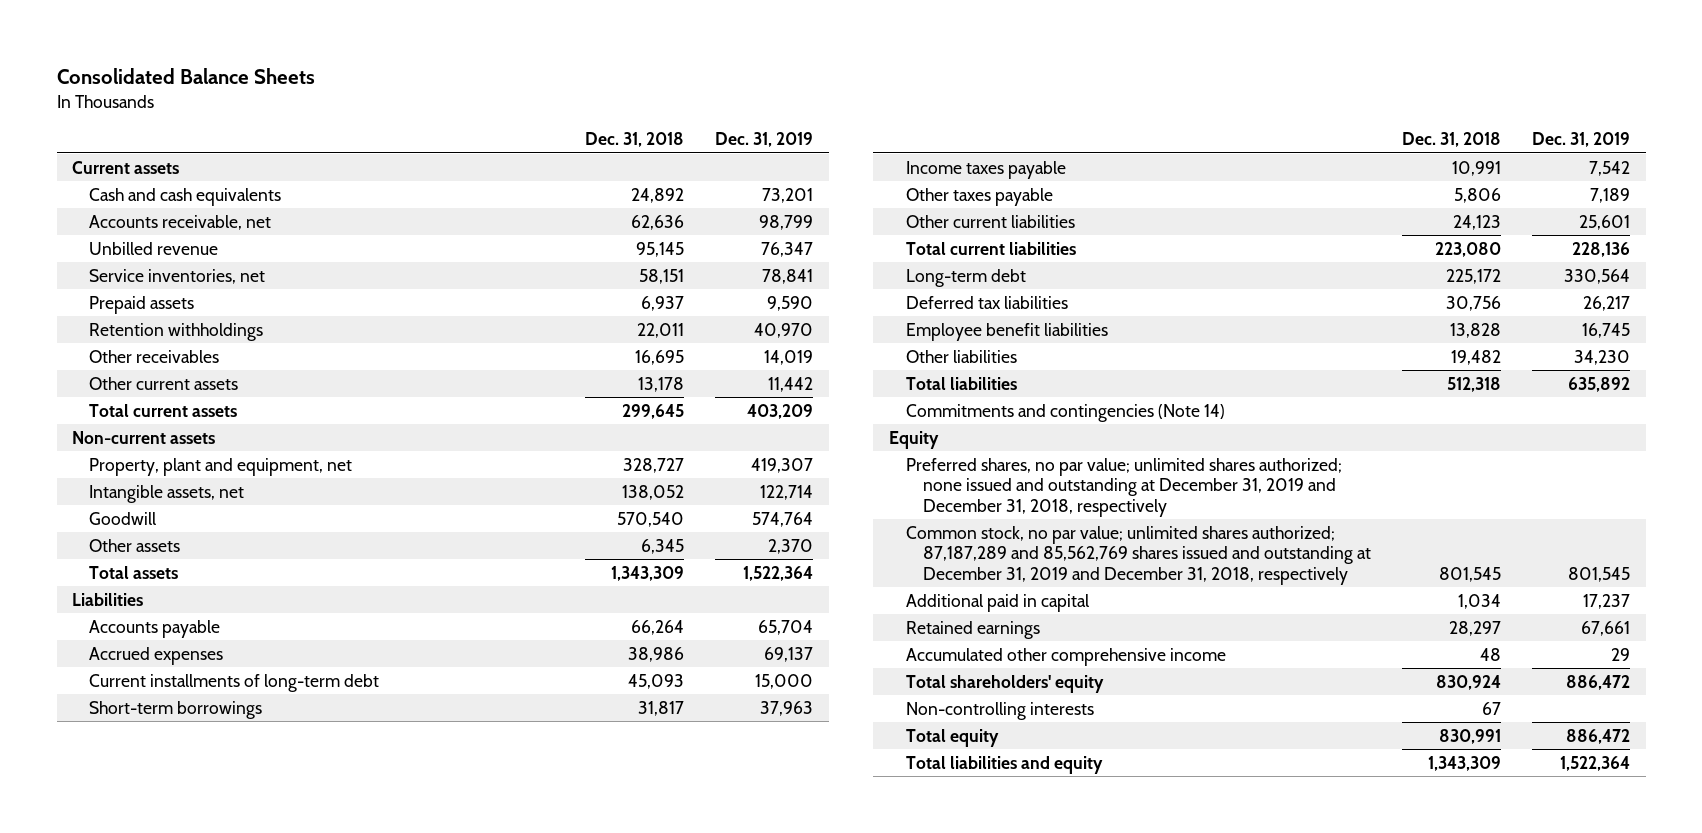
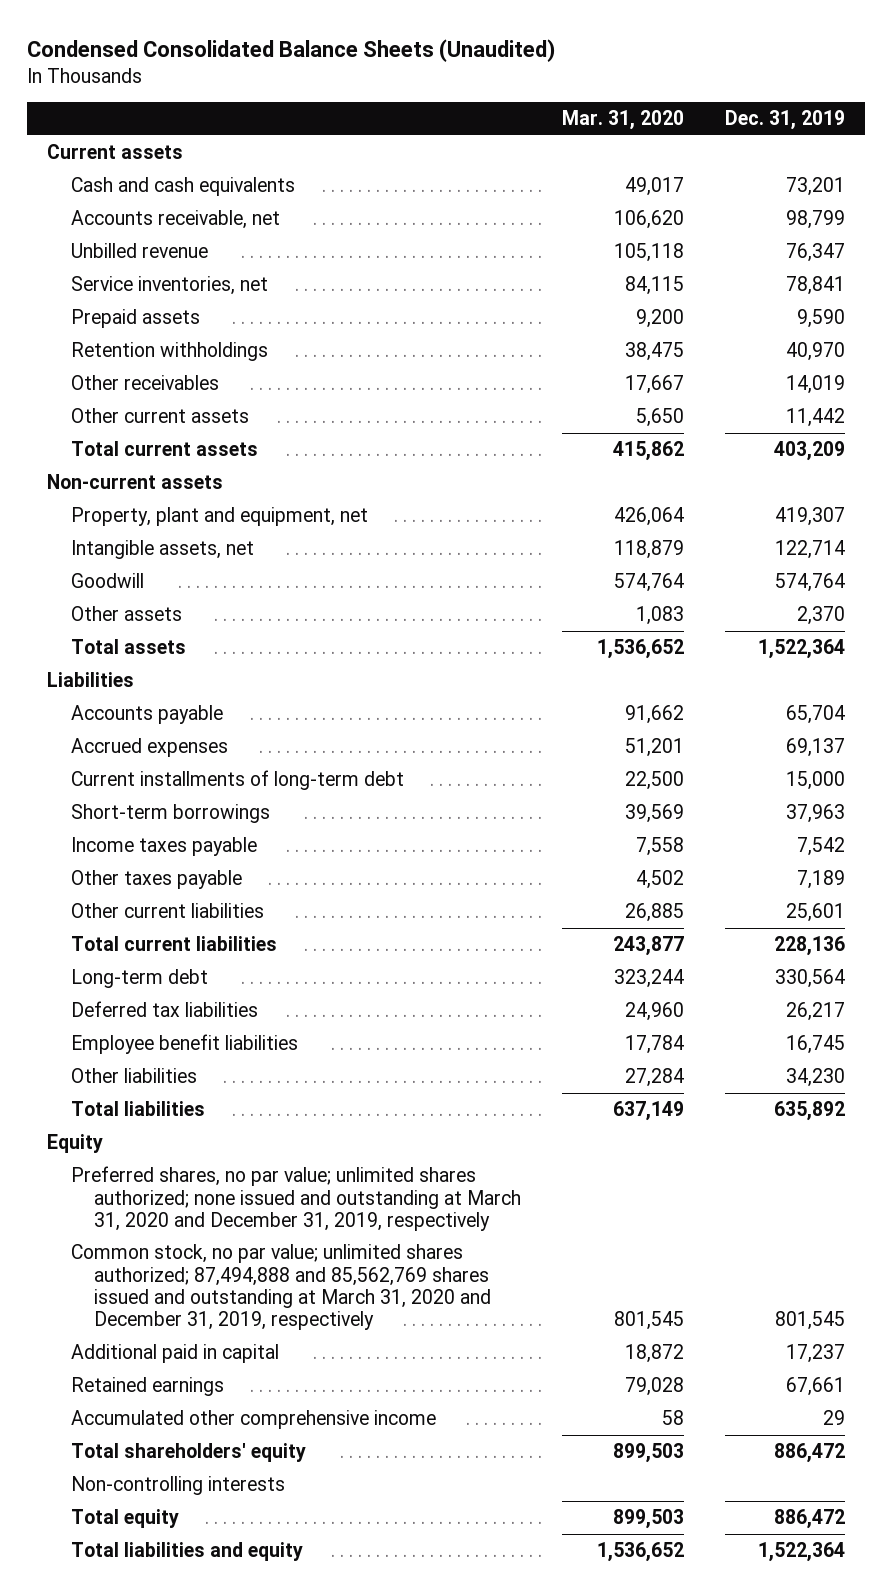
- Consolidated Balance Sheets
+ Condensed Consolidated Balance Sheets (Unaudited)
- | Dec. 31, 2018 | Dec. 31, 2019
+ | Mar. 31, 2020 | Dec. 31, 2019
- Commitments and contingencies (Note 14)
- Preferred shares, no par value; unlimited shares authorized; none issued and outstanding at December 31, 2019 and December 31, 2018, respectively
- Common stock, no par value; unlimited shares authorized; 87,187,289 and 85,562,769 shares issued and outstanding at December 31, 2019 and December 31, 2018, respectively | 801,545 | 801,545
+ Preferred shares, no par value; unlimited shares authorized; none issued and outstanding at March 31, 2020 and December 31, 2019, respectively
+ Common stock, no par value; unlimited shares authorized; 87,494,888 and 85,562,769 shares issued and outstanding at March 31, 2020 and December 31, 2019, respectively | 801,545 | 801,545

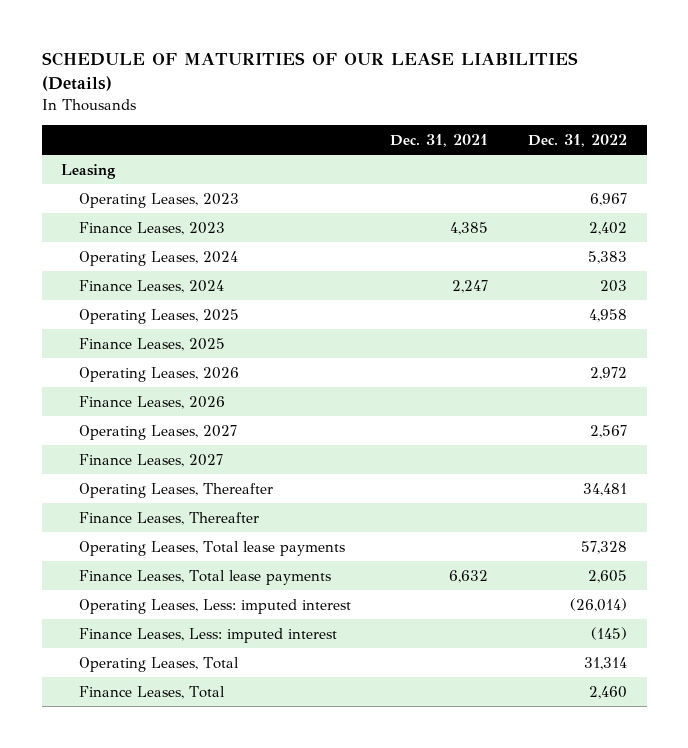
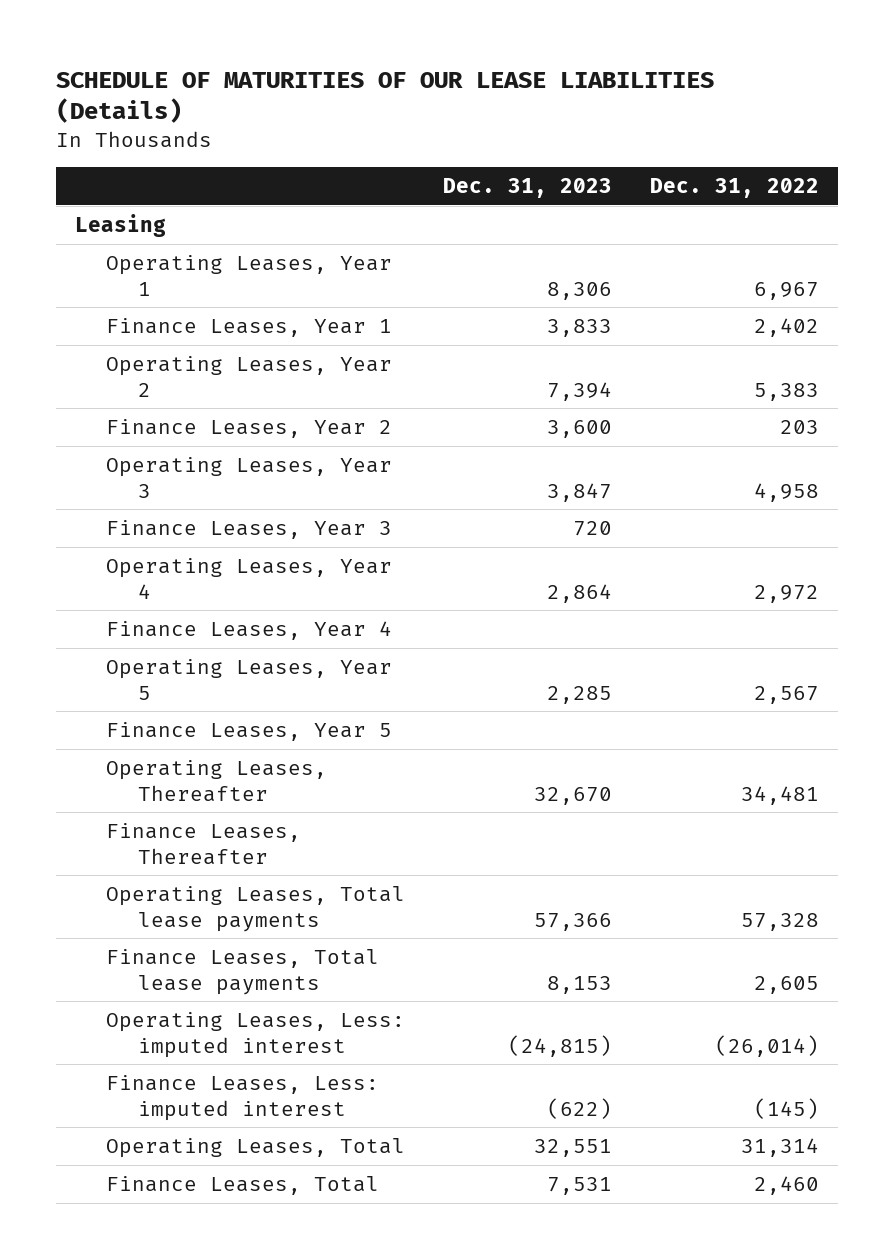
- | Dec. 31, 2021 | Dec. 31, 2022
+ | Dec. 31, 2023 | Dec. 31, 2022
- Operating Leases, 2023 | | 6,967
- Finance Leases, 2023 | 4,385 | 2,402
- Operating Leases, 2024 | | 5,383
- Finance Leases, 2024 | 2,247 | 203
- Operating Leases, 2025 | | 4,958
- Finance Leases, 2025
- Operating Leases, 2026 | | 2,972
- Finance Leases, 2026
- Operating Leases, 2027 | | 2,567
- Finance Leases, 2027
+ Operating Leases, Year 1 | 8,306 | 6,967
+ Finance Leases, Year 1 | 3,833 | 2,402
+ Operating Leases, Year 2 | 7,394 | 5,383
+ Finance Leases, Year 2 | 3,600 | 203
+ Operating Leases, Year 3 | 3,847 | 4,958
+ Finance Leases, Year 3 | 720 |
+ Operating Leases, Year 4 | 2,864 | 2,972
+ Finance Leases, Year 4
+ Operating Leases, Year 5 | 2,285 | 2,567
+ Finance Leases, Year 5

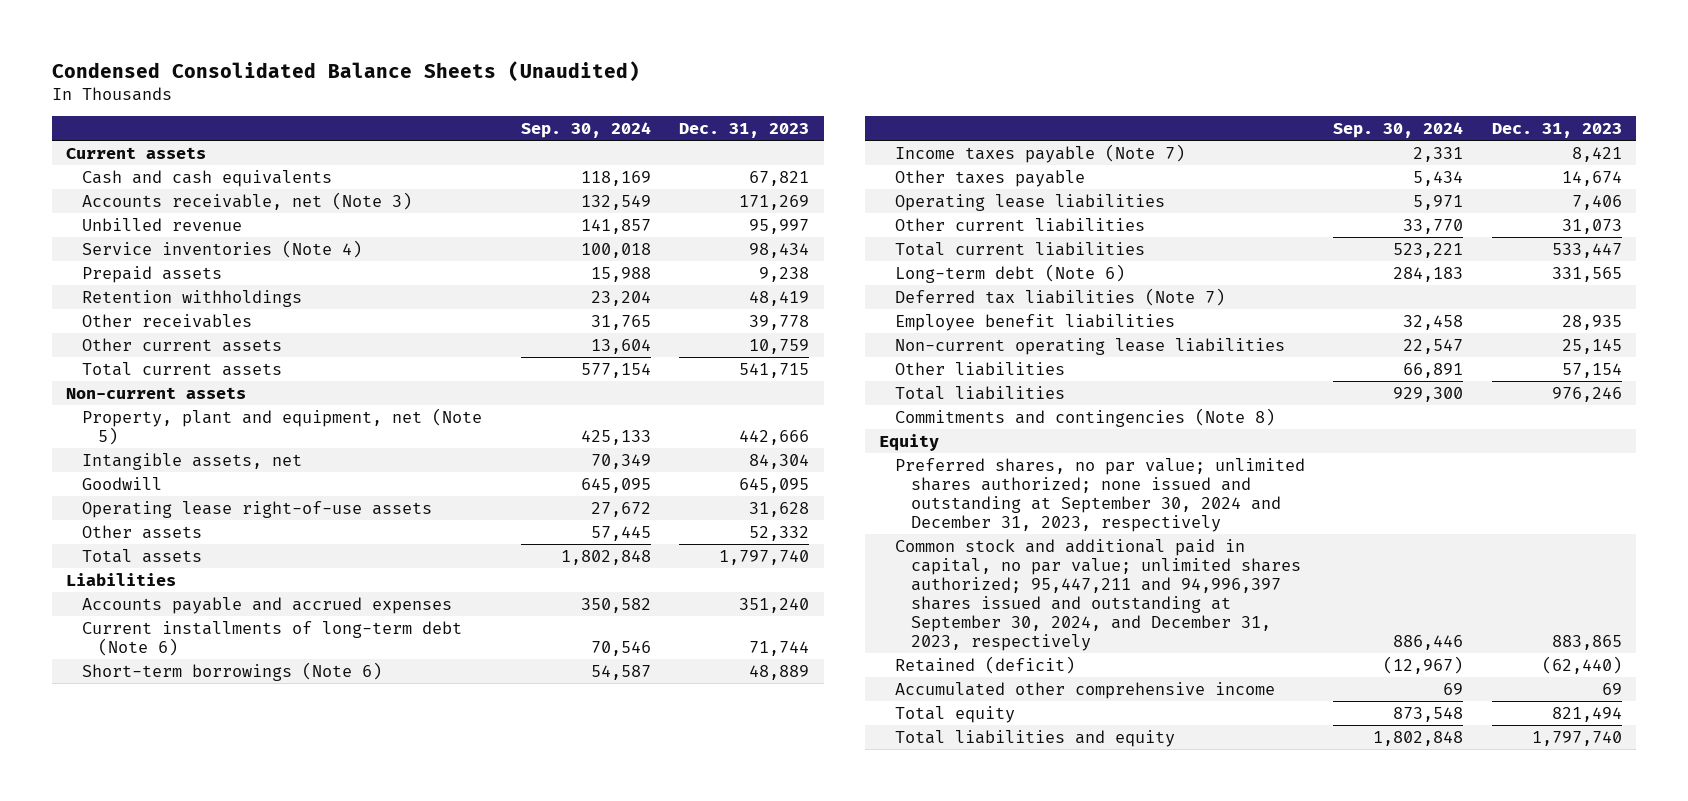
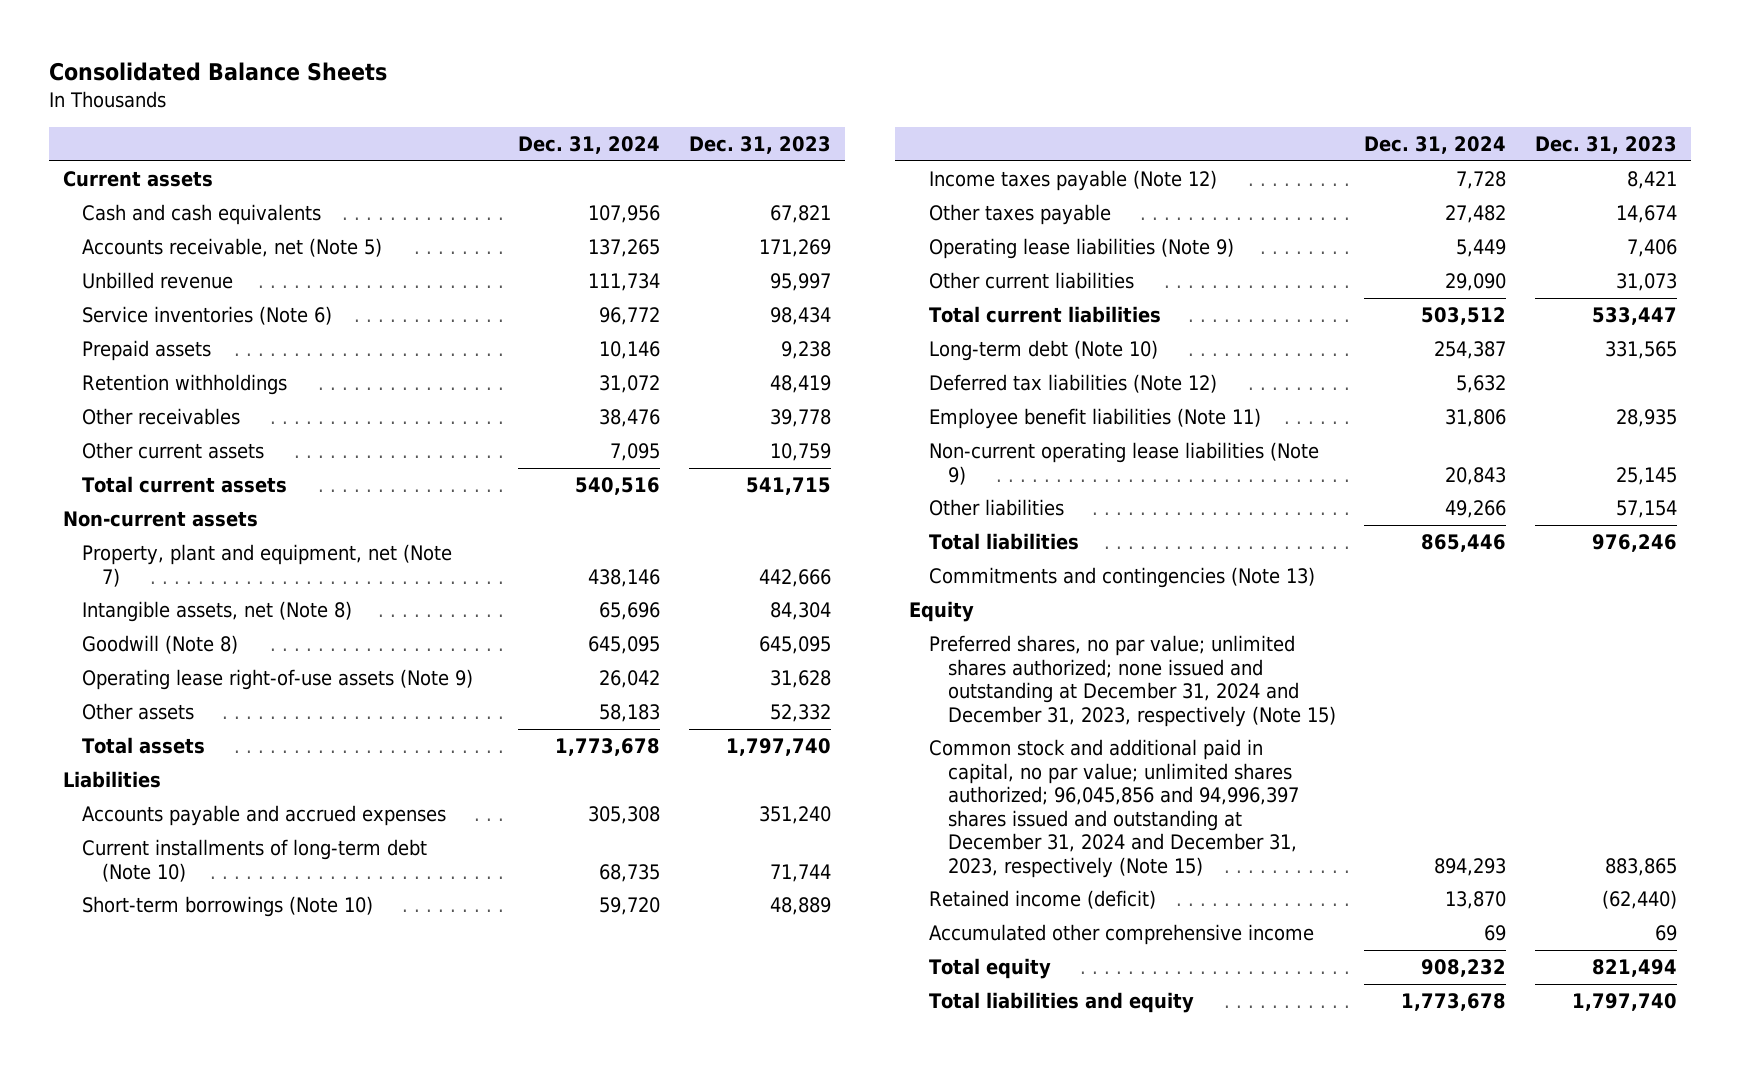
- Condensed Consolidated Balance Sheets (Unaudited)
+ Consolidated Balance Sheets
- | Sep. 30, 2024 | Dec. 31, 2023
+ | Dec. 31, 2024 | Dec. 31, 2023
- Accounts receivable, net (Note 3) | 132,549 | 171,269
+ Accounts receivable, net (Note 5) | 137,265 | 171,269
- Service inventories (Note 4) | 100,018 | 98,434
+ Service inventories (Note 6) | 96,772 | 98,434
- Property, plant and equipment, net (Note 5) | 425,133 | 442,666
- Intangible assets, net | 70,349 | 84,304
- Goodwill | 645,095 | 645,095
- Operating lease right-of-use assets | 27,672 | 31,628
+ Property, plant and equipment, net (Note 7) | 438,146 | 442,666
+ Intangible assets, net (Note 8) | 65,696 | 84,304
+ Goodwill (Note 8) | 645,095 | 645,095
+ Operating lease right-of-use assets (Note 9) | 26,042 | 31,628
- Current installments of long-term debt (Note 6) | 70,546 | 71,744
- Short-term borrowings (Note 6) | 54,587 | 48,889
- Income taxes payable (Note 7) | 2,331 | 8,421
+ Current installments of long-term debt (Note 10) | 68,735 | 71,744
+ Short-term borrowings (Note 10) | 59,720 | 48,889
+ Income taxes payable (Note 12) | 7,728 | 8,421
- Operating lease liabilities | 5,971 | 7,406
+ Operating lease liabilities (Note 9) | 5,449 | 7,406
- Long-term debt (Note 6) | 284,183 | 331,565
- Deferred tax liabilities (Note 7)
- Employee benefit liabilities | 32,458 | 28,935
- Non-current operating lease liabilities | 22,547 | 25,145
+ Long-term debt (Note 10) | 254,387 | 331,565
+ Deferred tax liabilities (Note 12) | 5,632 |
+ Employee benefit liabilities (Note 11) | 31,806 | 28,935
+ Non-current operating lease liabilities (Note 9) | 20,843 | 25,145
- Commitments and contingencies (Note 8)
+ Commitments and contingencies (Note 13)
- Preferred shares, no par value; unlimited shares authorized; none issued and outstanding at September 30, 2024 and December 31, 2023, respectively
- Common stock and additional paid in capital, no par value; unlimited shares authorized; 95,447,211 and 94,996,397 shares issued and outstanding at September 30, 2024, and December 31, 2023, respectively | 886,446 | 883,865
- Retained (deficit) | (12,967) | (62,440)
+ Preferred shares, no par value; unlimited shares authorized; none issued and outstanding at December 31, 2024 and December 31, 2023, respectively (Note 15)
+ Common stock and additional paid in capital, no par value; unlimited shares authorized; 96,045,856 and 94,996,397 shares issued and outstanding at December 31, 2024 and December 31, 2023, respectively (Note 15) | 894,293 | 883,865
+ Retained income (deficit) | 13,870 | (62,440)

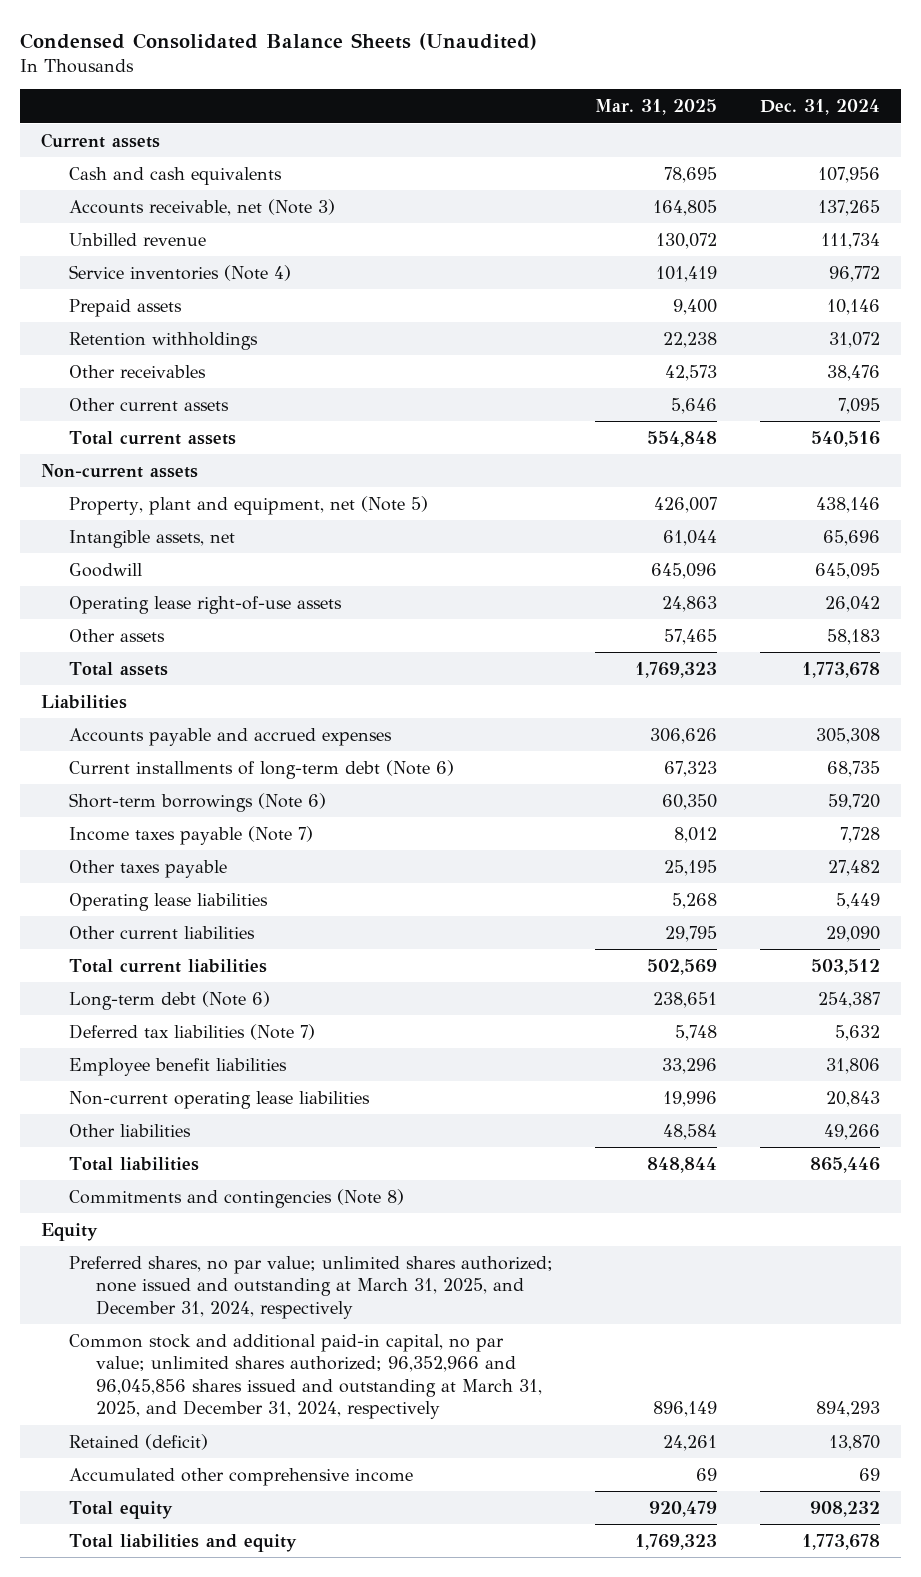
- Consolidated Balance Sheets
+ Condensed Consolidated Balance Sheets (Unaudited)
- | Dec. 31, 2024 | Dec. 31, 2023
+ | Mar. 31, 2025 | Dec. 31, 2024
- Accounts receivable, net (Note 5) | 137,265 | 171,269
+ Accounts receivable, net (Note 3) | 164,805 | 137,265
- Service inventories (Note 6) | 96,772 | 98,434
+ Service inventories (Note 4) | 101,419 | 96,772
- Property, plant and equipment, net (Note 7) | 438,146 | 442,666
- Intangible assets, net (Note 8) | 65,696 | 84,304
- Goodwill (Note 8) | 645,095 | 645,095
- Operating lease right-of-use assets (Note 9) | 26,042 | 31,628
+ Property, plant and equipment, net (Note 5) | 426,007 | 438,146
+ Intangible assets, net | 61,044 | 65,696
+ Goodwill | 645,096 | 645,095
+ Operating lease right-of-use assets | 24,863 | 26,042
- Current installments of long-term debt (Note 10) | 68,735 | 71,744
- Short-term borrowings (Note 10) | 59,720 | 48,889
- Income taxes payable (Note 12) | 7,728 | 8,421
+ Current installments of long-term debt (Note 6) | 67,323 | 68,735
+ Short-term borrowings (Note 6) | 60,350 | 59,720
+ Income taxes payable (Note 7) | 8,012 | 7,728
- Operating lease liabilities (Note 9) | 5,449 | 7,406
+ Operating lease liabilities | 5,268 | 5,449
- Long-term debt (Note 10) | 254,387 | 331,565
- Deferred tax liabilities (Note 12) | 5,632 |
- Employee benefit liabilities (Note 11) | 31,806 | 28,935
- Non-current operating lease liabilities (Note 9) | 20,843 | 25,145
+ Long-term debt (Note 6) | 238,651 | 254,387
+ Deferred tax liabilities (Note 7) | 5,748 | 5,632
+ Employee benefit liabilities | 33,296 | 31,806
+ Non-current operating lease liabilities | 19,996 | 20,843
- Commitments and contingencies (Note 13)
+ Commitments and contingencies (Note 8)
- Preferred shares, no par value; unlimited shares authorized; none issued and outstanding at December 31, 2024 and December 31, 2023, respectively (Note 15)
- Common stock and additional paid in capital, no par value; unlimited shares authorized; 96,045,856 and 94,996,397 shares issued and outstanding at December 31, 2024 and December 31, 2023, respectively (Note 15) | 894,293 | 883,865
- Retained income (deficit) | 13,870 | (62,440)
+ Preferred shares, no par value; unlimited shares authorized; none issued and outstanding at March 31, 2025, and December 31, 2024, respectively
+ Common stock and additional paid-in capital, no par value; unlimited shares authorized; 96,352,966 and 96,045,856 shares issued and outstanding at March 31, 2025, and December 31, 2024, respectively | 896,149 | 894,293
+ Retained (deficit) | 24,261 | 13,870

